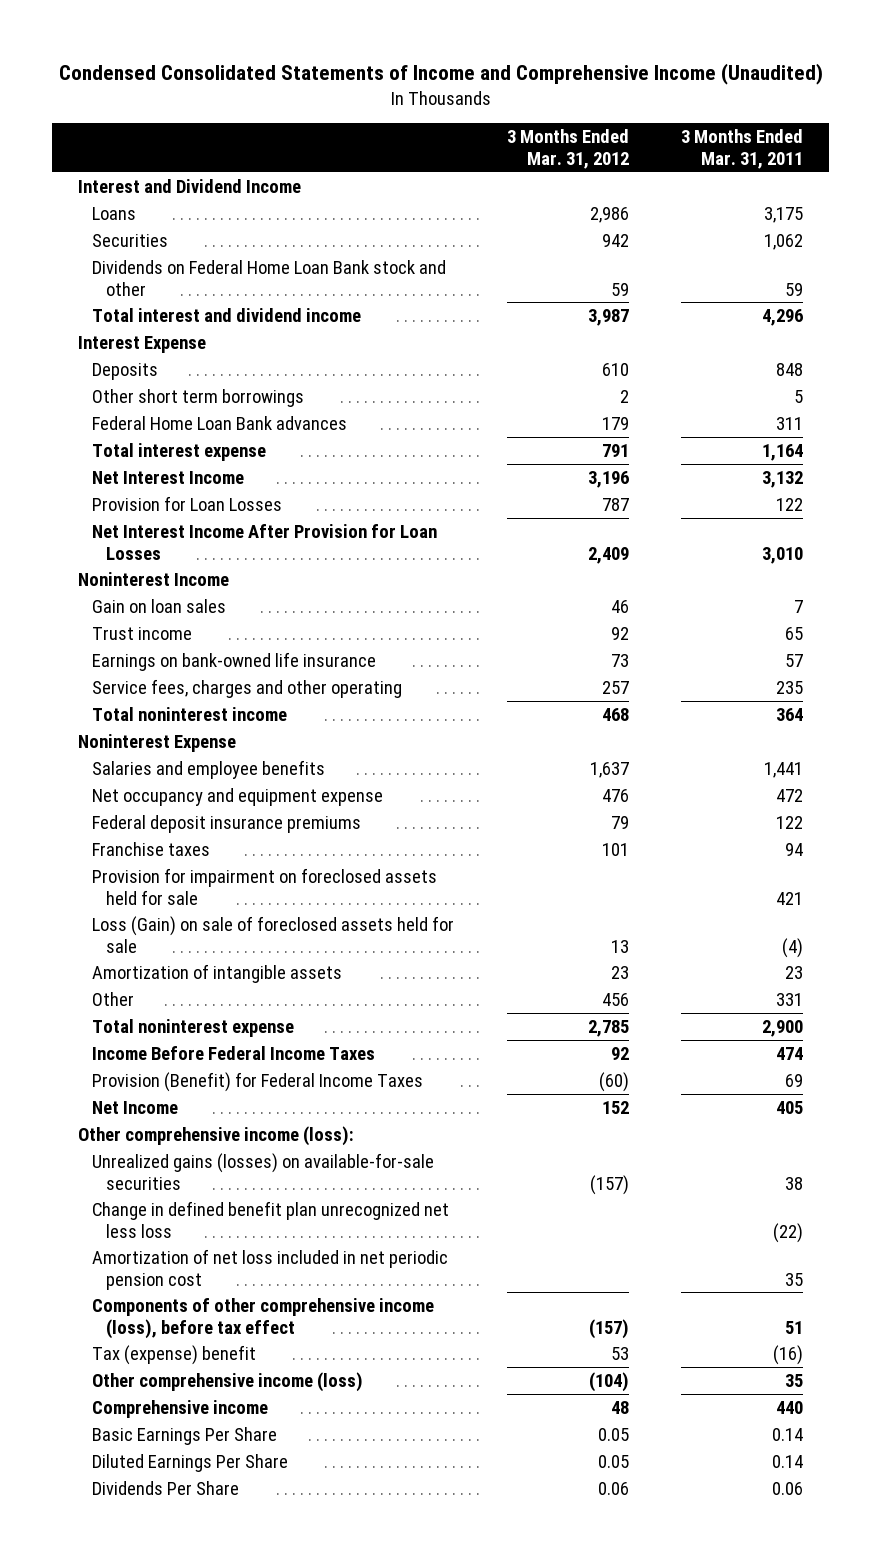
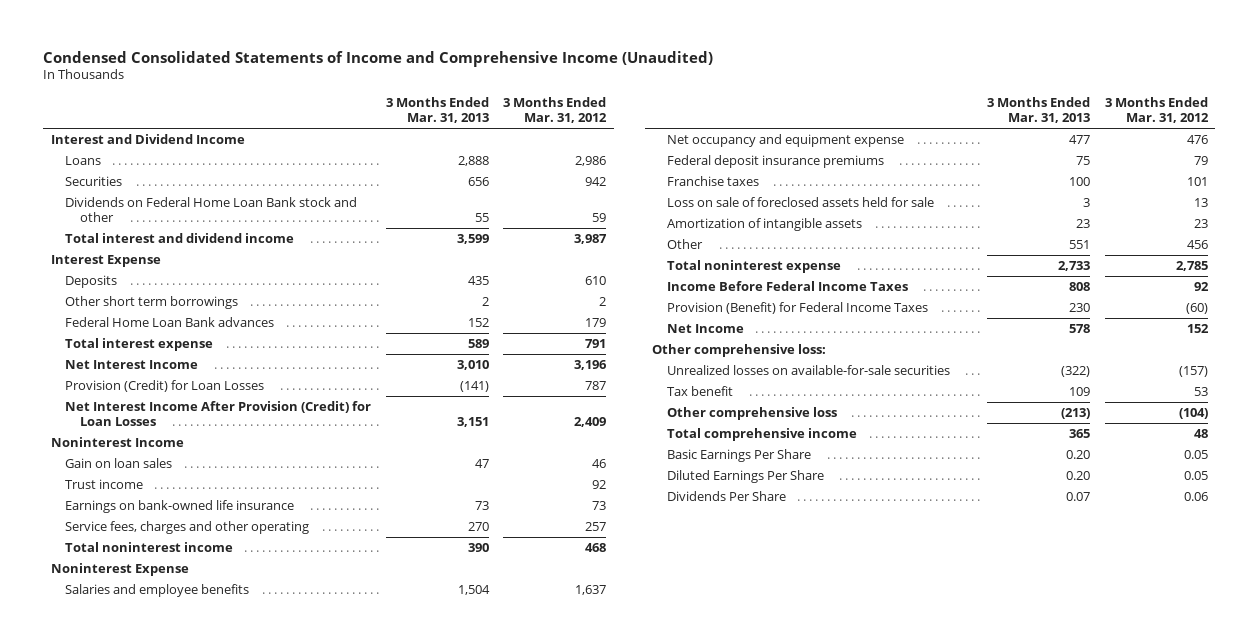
- | 3 Months Ended Mar. 31, 2012 | 3 Months Ended Mar. 31, 2011
+ | 3 Months Ended Mar. 31, 2013 | 3 Months Ended Mar. 31, 2012
- Provision for Loan Losses | 787 | 122
- Net Interest Income After Provision for Loan Losses | 2,409 | 3,010
+ Provision (Credit) for Loan Losses | (141) | 787
+ Net Interest Income After Provision (Credit) for Loan Losses | 3,151 | 2,409
- Provision for impairment on foreclosed assets held for sale | | 421
- Loss (Gain) on sale of foreclosed assets held for sale | 13 | (4)
+ Loss on sale of foreclosed assets held for sale | 3 | 13
- Other comprehensive income (loss):
- Unrealized gains (losses) on available-for-sale securities | (157) | 38
- Change in defined benefit plan unrecognized net less loss | | (22)
- Amortization of net loss included in net periodic pension cost | | 35
- Components of other comprehensive income (loss), before tax effect | (157) | 51
- Tax (expense) benefit | 53 | (16)
- Other comprehensive income (loss) | (104) | 35
- Comprehensive income | 48 | 440
+ Other comprehensive loss:
+ Unrealized losses on available-for-sale securities | (322) | (157)
+ Tax benefit | 109 | 53
+ Other comprehensive loss | (213) | (104)
+ Total comprehensive income | 365 | 48

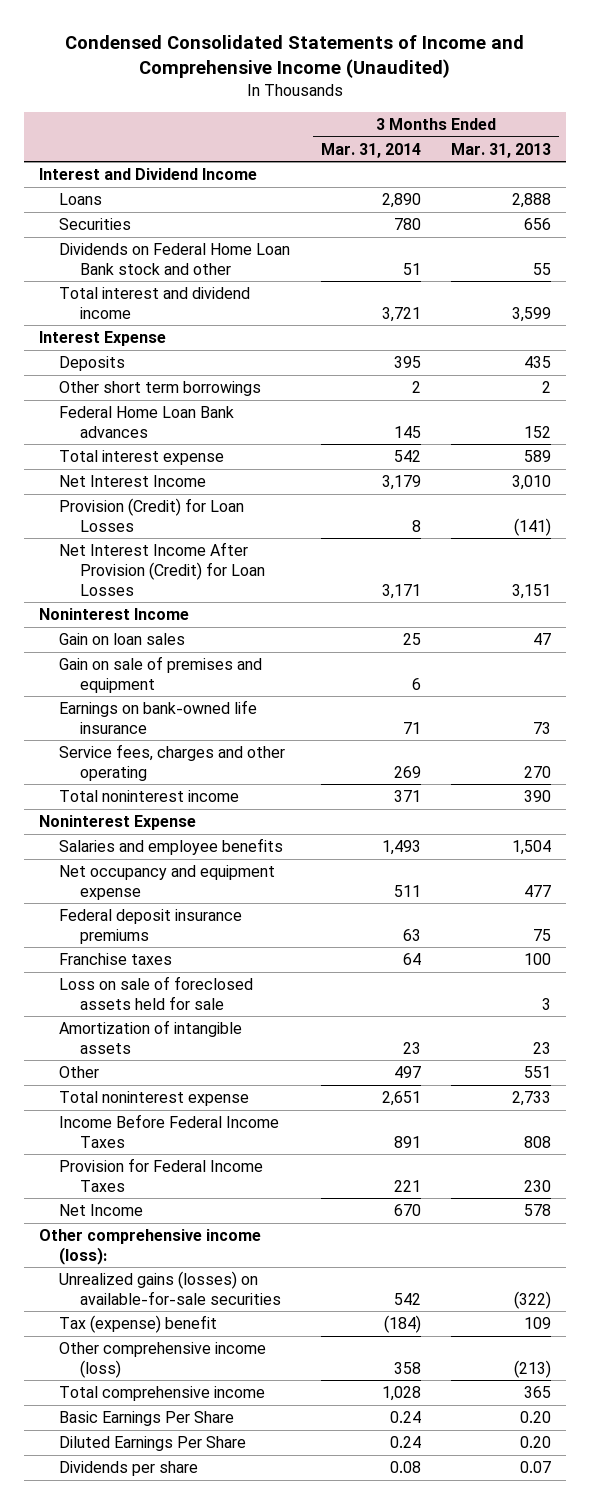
- | 3 Months Ended Mar. 31, 2013 | 3 Months Ended Mar. 31, 2012
+ | 3 Months Ended Mar. 31, 2014 | 3 Months Ended Mar. 31, 2013
- Trust income | | 92
+ Gain on sale of premises and equipment | 6 |
- Provision (Benefit) for Federal Income Taxes | 230 | (60)
+ Provision for Federal Income Taxes | 221 | 230
- Other comprehensive loss:
- Unrealized losses on available-for-sale securities | (322) | (157)
- Tax benefit | 109 | 53
- Other comprehensive loss | (213) | (104)
+ Other comprehensive income (loss):
+ Unrealized gains (losses) on available-for-sale securities | 542 | (322)
+ Tax (expense) benefit | (184) | 109
+ Other comprehensive income (loss) | 358 | (213)
- Dividends Per Share | 0.07 | 0.06
+ Dividends per share | 0.08 | 0.07

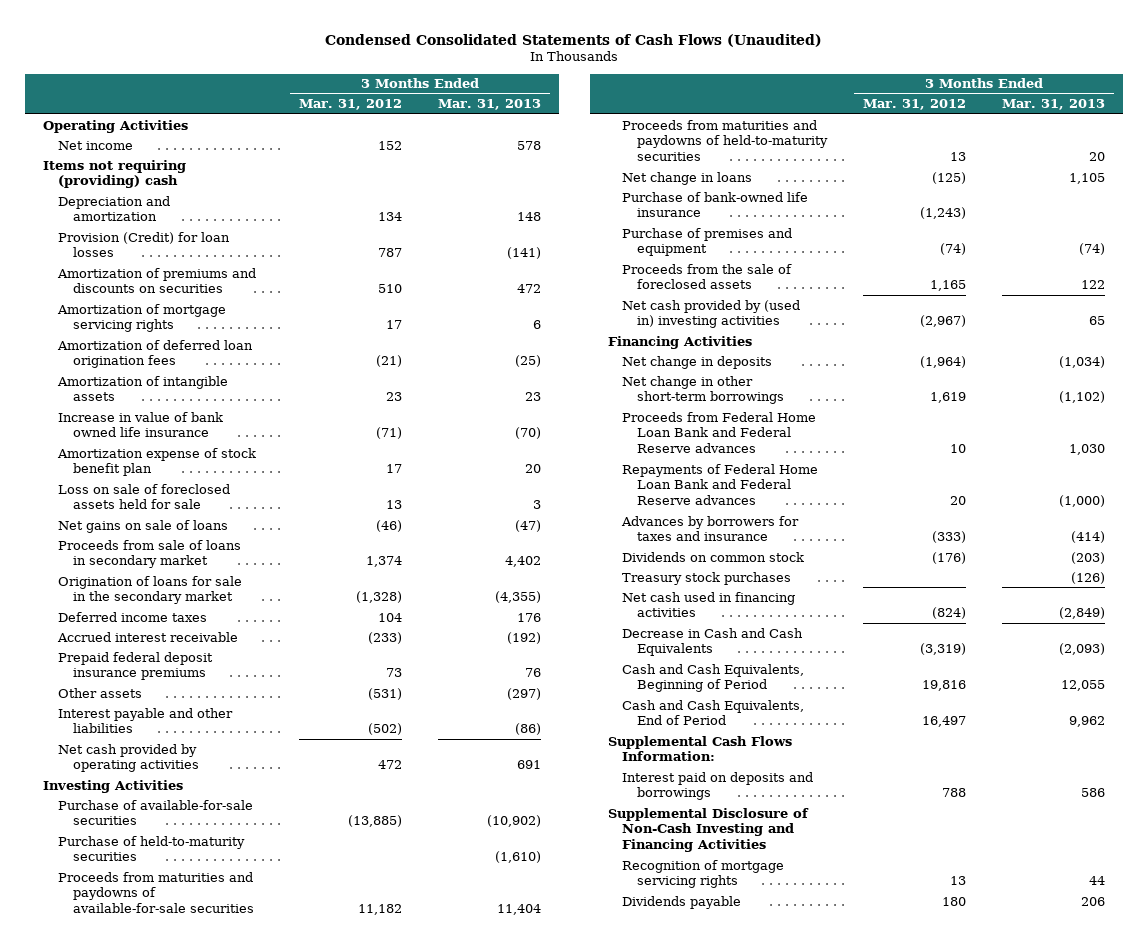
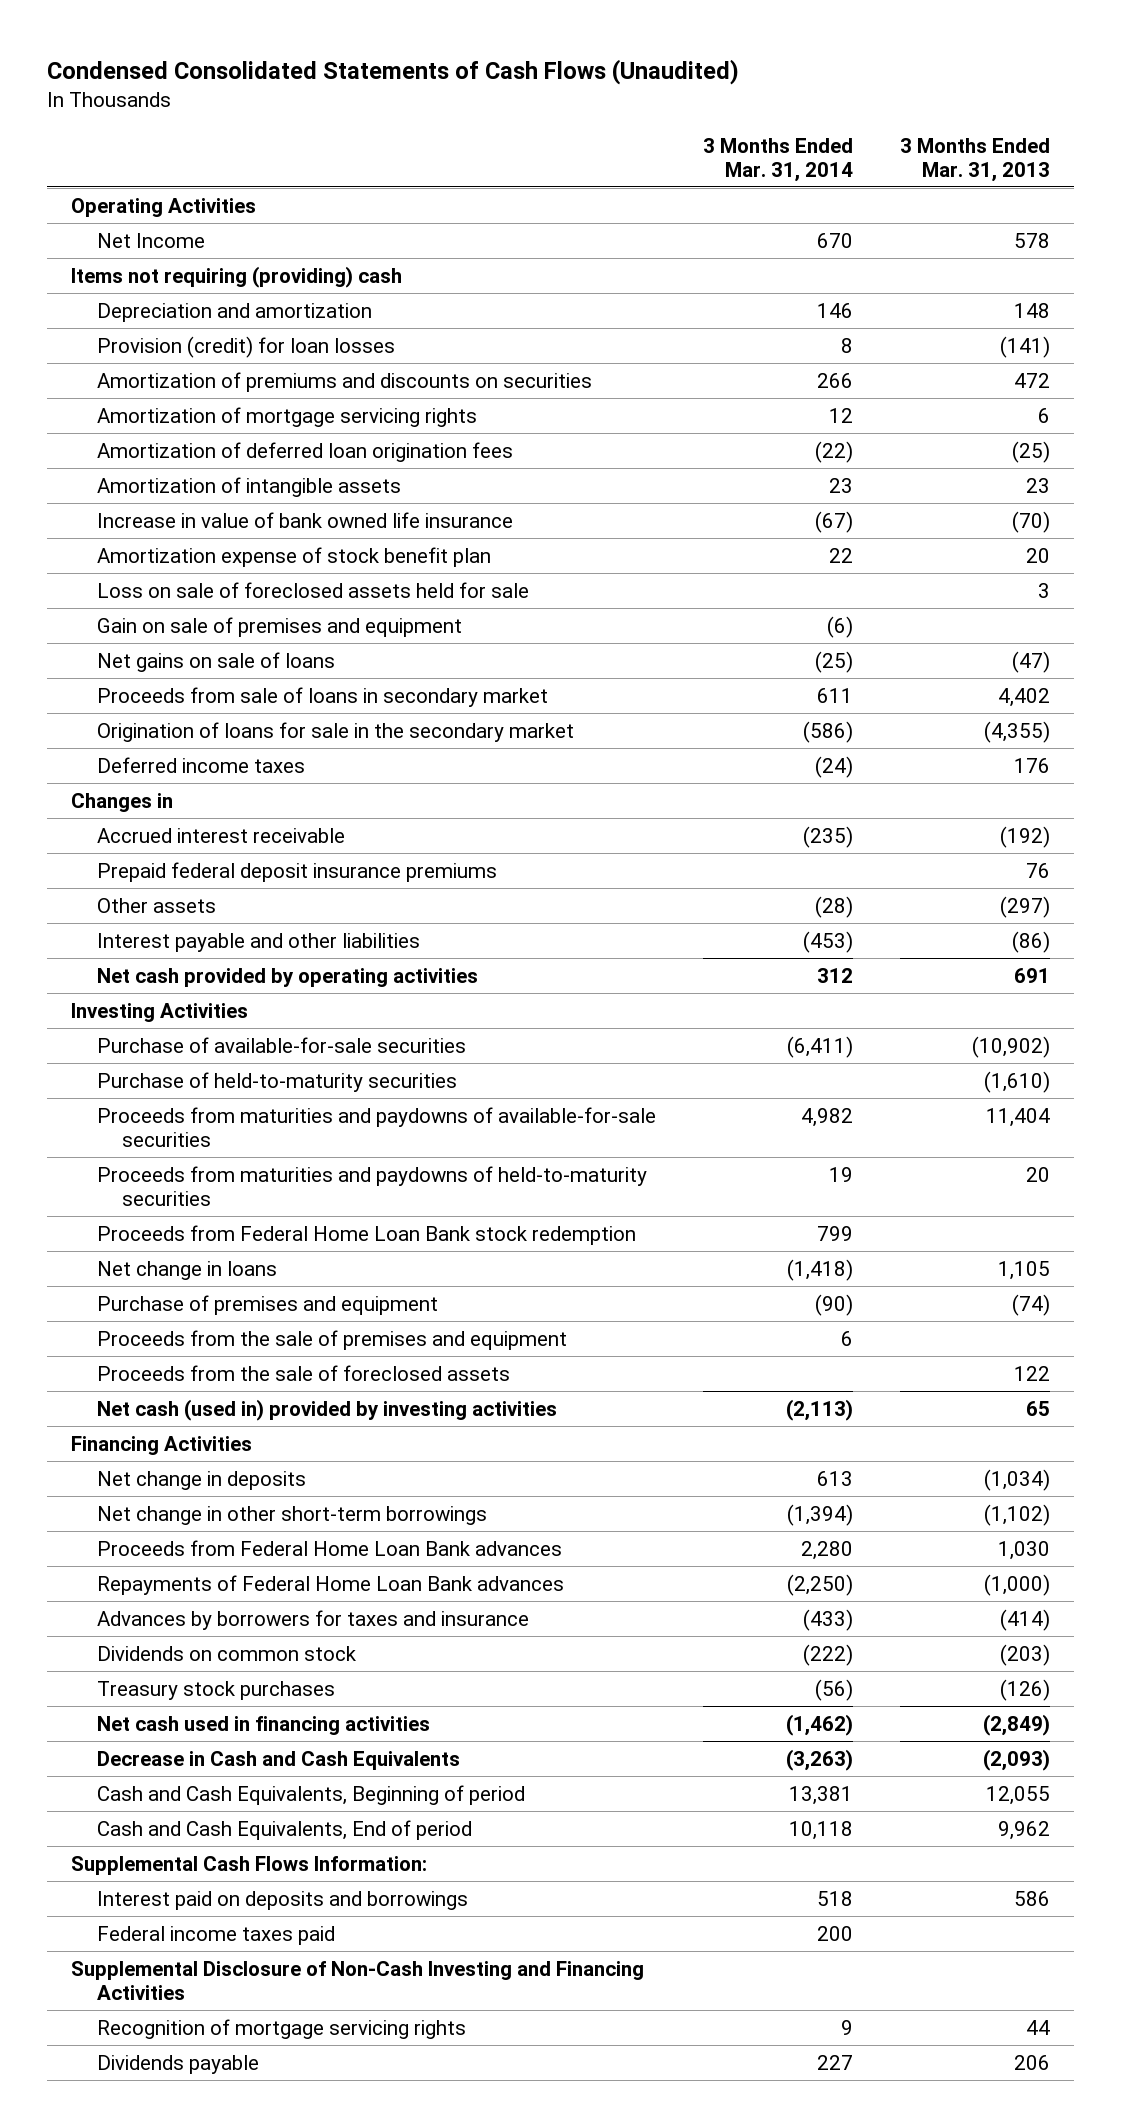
- | 3 Months Ended Mar. 31, 2012 | 3 Months Ended Mar. 31, 2013
+ | 3 Months Ended Mar. 31, 2014 | 3 Months Ended Mar. 31, 2013
- Net income | 152 | 578
+ Net Income | 670 | 578
- Provision (Credit) for loan losses | 787 | (141)
+ Provision (credit) for loan losses | 8 | (141)
+ Gain on sale of premises and equipment | (6) |
+ Changes in
+ Proceeds from Federal Home Loan Bank stock redemption | 799 |
- Purchase of bank-owned life insurance | (1,243) |
+ Proceeds from the sale of premises and equipment | 6 |
- Net cash provided by (used in) investing activities | (2,967) | 65
+ Net cash (used in) provided by investing activities | (2,113) | 65
- Proceeds from Federal Home Loan Bank and Federal Reserve advances | 10 | 1,030
- Repayments of Federal Home Loan Bank and Federal Reserve advances | 20 | (1,000)
+ Proceeds from Federal Home Loan Bank advances | 2,280 | 1,030
+ Repayments of Federal Home Loan Bank advances | (2,250) | (1,000)
- Cash and Cash Equivalents, Beginning of Period | 19,816 | 12,055
- Cash and Cash Equivalents, End of Period | 16,497 | 9,962
+ Cash and Cash Equivalents, Beginning of period | 13,381 | 12,055
+ Cash and Cash Equivalents, End of period | 10,118 | 9,962
+ Federal income taxes paid | 200 |

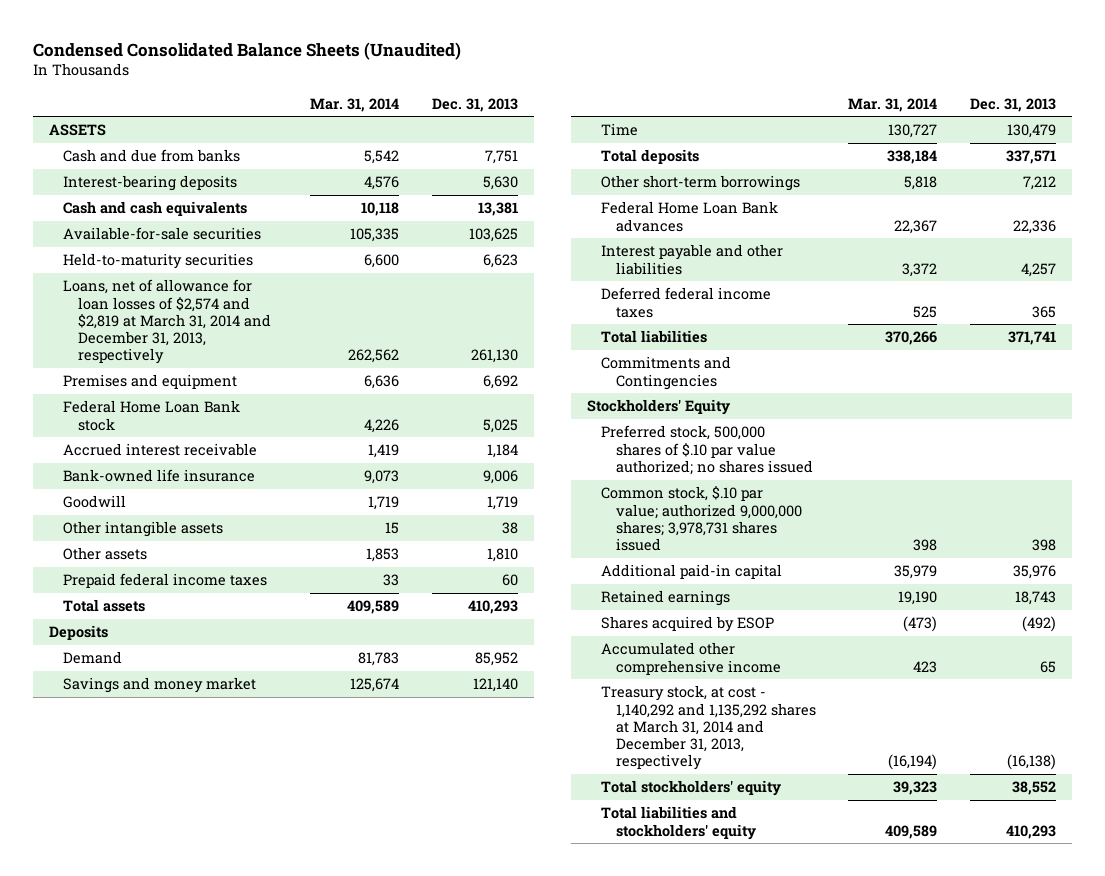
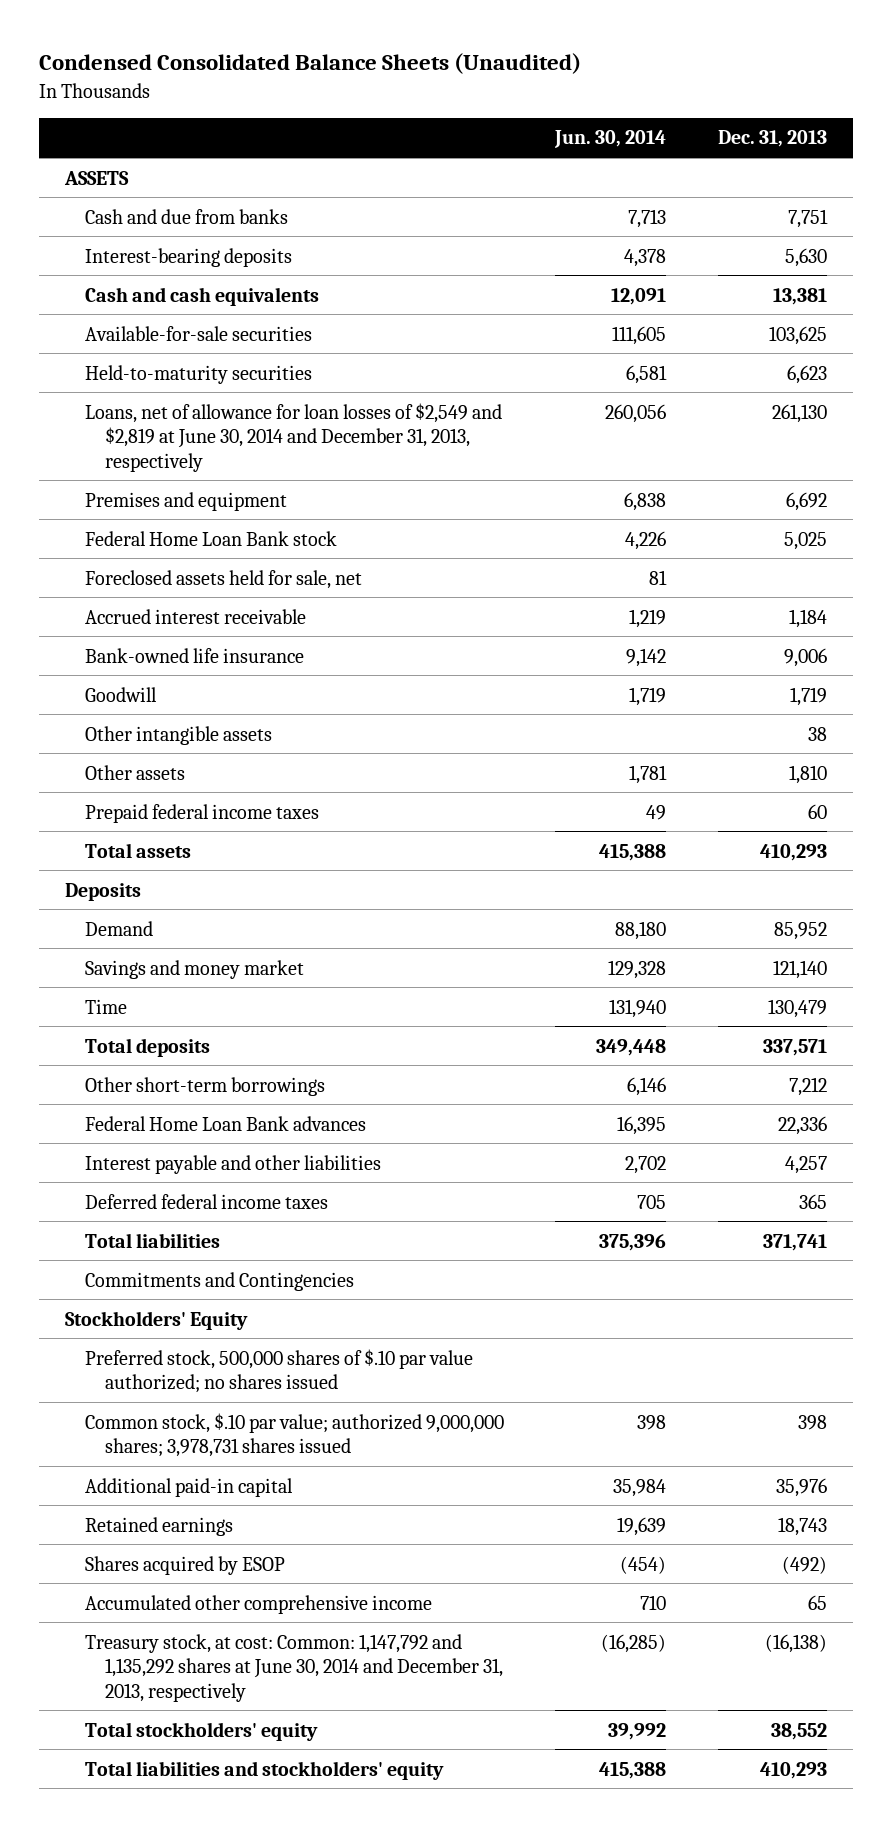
- | Mar. 31, 2014 | Dec. 31, 2013
+ | Jun. 30, 2014 | Dec. 31, 2013
- Loans, net of allowance for loan losses of $2,574 and $2,819 at March 31, 2014 and December 31, 2013, respectively | 262,562 | 261,130
+ Loans, net of allowance for loan losses of $2,549 and $2,819 at June 30, 2014 and December 31, 2013, respectively | 260,056 | 261,130
+ Foreclosed assets held for sale, net | 81 |
- Treasury stock, at cost - 1,140,292 and 1,135,292 shares at March 31, 2014 and December 31, 2013, respectively | (16,194) | (16,138)
+ Treasury stock, at cost: Common: 1,147,792 and 1,135,292 shares at June 30, 2014 and December 31, 2013, respectively | (16,285) | (16,138)

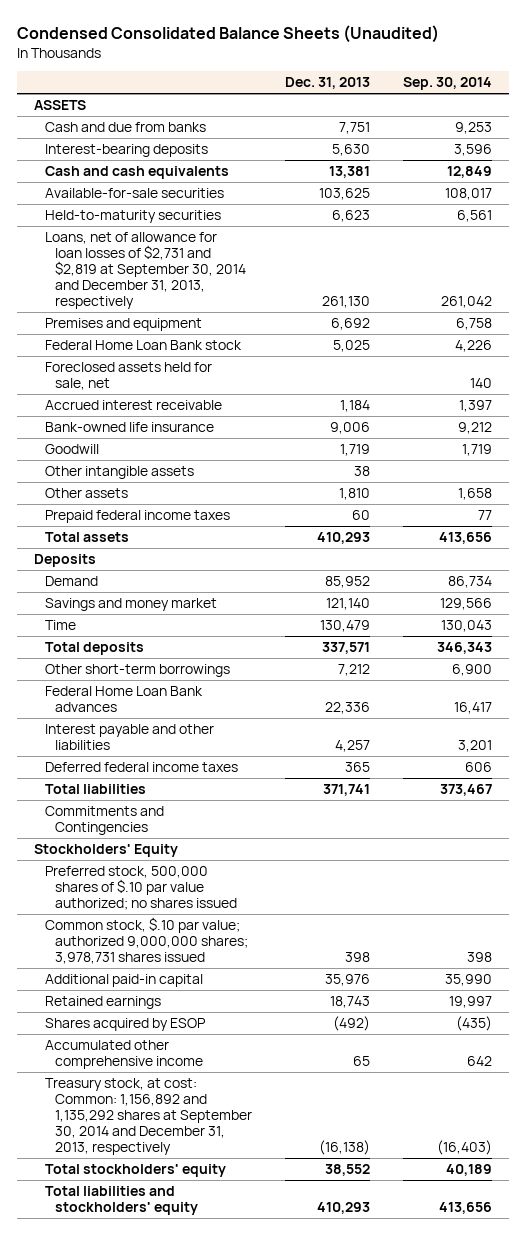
- | Jun. 30, 2014 | Dec. 31, 2013
+ | Dec. 31, 2013 | Sep. 30, 2014
- Loans, net of allowance for loan losses of $2,549 and $2,819 at June 30, 2014 and December 31, 2013, respectively | 260,056 | 261,130
+ Loans, net of allowance for loan losses of $2,731 and $2,819 at September 30, 2014 and December 31, 2013, respectively | 261,130 | 261,042
- Treasury stock, at cost: Common: 1,147,792 and 1,135,292 shares at June 30, 2014 and December 31, 2013, respectively | (16,285) | (16,138)
+ Treasury stock, at cost: Common: 1,156,892 and 1,135,292 shares at September 30, 2014 and December 31, 2013, respectively | (16,138) | (16,403)

